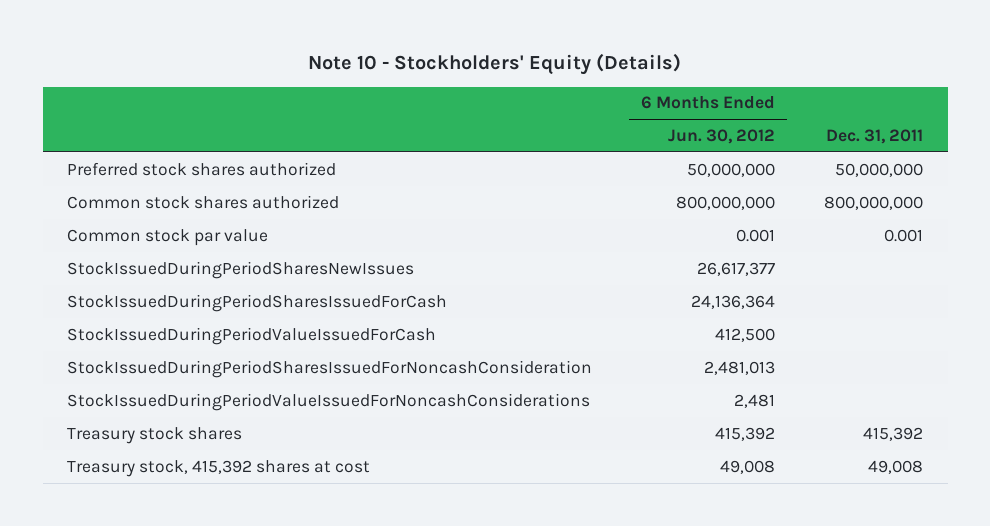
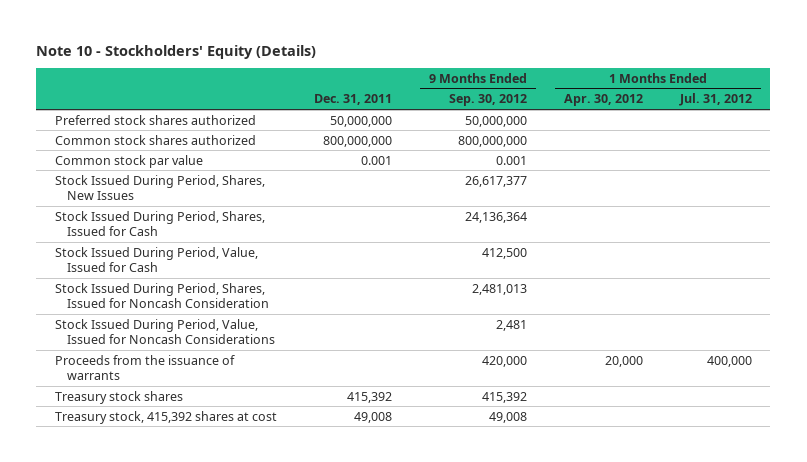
- | 6 Months Ended Jun. 30, 2012 | Dec. 31, 2011
+ | Dec. 31, 2011 | 9 Months Ended Sep. 30, 2012 | 1 Months Ended Apr. 30, 2012 | 1 Months Ended Jul. 31, 2012
- StockIssuedDuringPeriodSharesNewIssues | 26,617,377 |
- StockIssuedDuringPeriodSharesIssuedForCash | 24,136,364 |
- StockIssuedDuringPeriodValueIssuedForCash | 412,500 |
- StockIssuedDuringPeriodSharesIssuedForNoncashConsideration | 2,481,013 |
- StockIssuedDuringPeriodValueIssuedForNoncashConsiderations | 2,481 |
+ Stock Issued During Period, Shares, New Issues | | 26,617,377 | |
+ Stock Issued During Period, Shares, Issued for Cash | | 24,136,364 | |
+ Stock Issued During Period, Value, Issued for Cash | | 412,500 | |
+ Stock Issued During Period, Shares, Issued for Noncash Consideration | | 2,481,013 | |
+ Stock Issued During Period, Value, Issued for Noncash Considerations | | 2,481 | |
+ Proceeds from the issuance of warrants | | 420,000 | 20,000 | 400,000

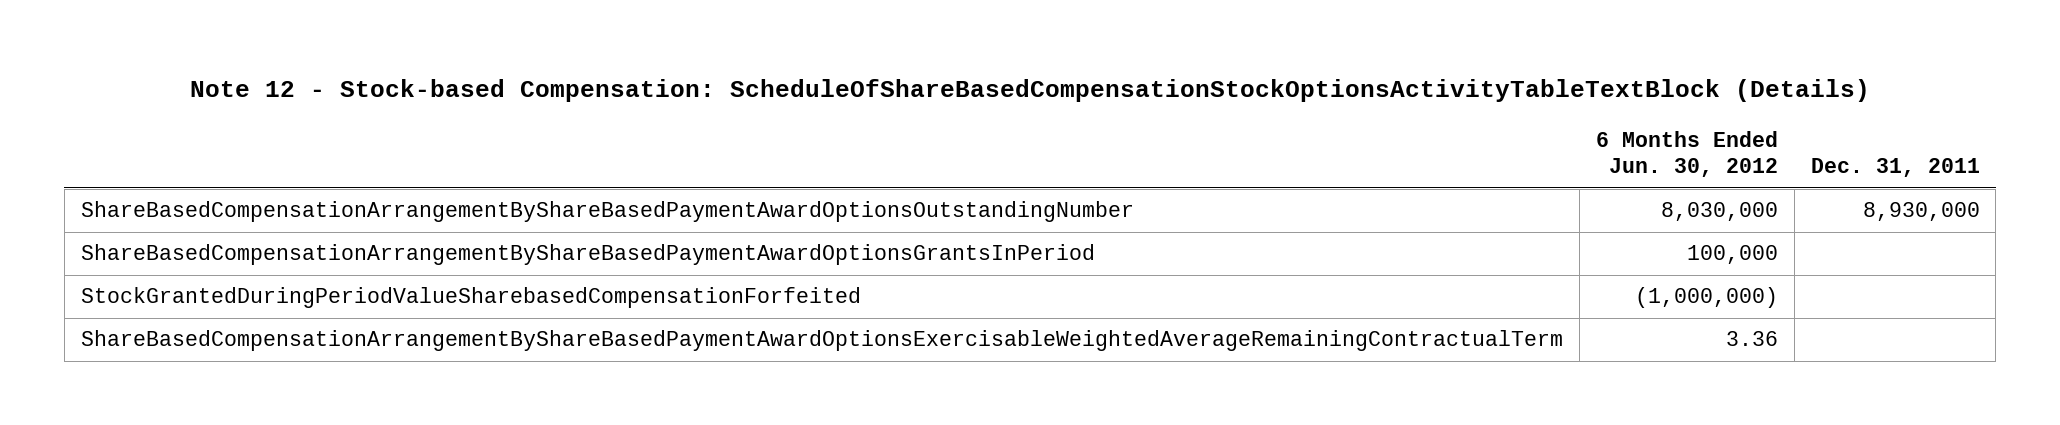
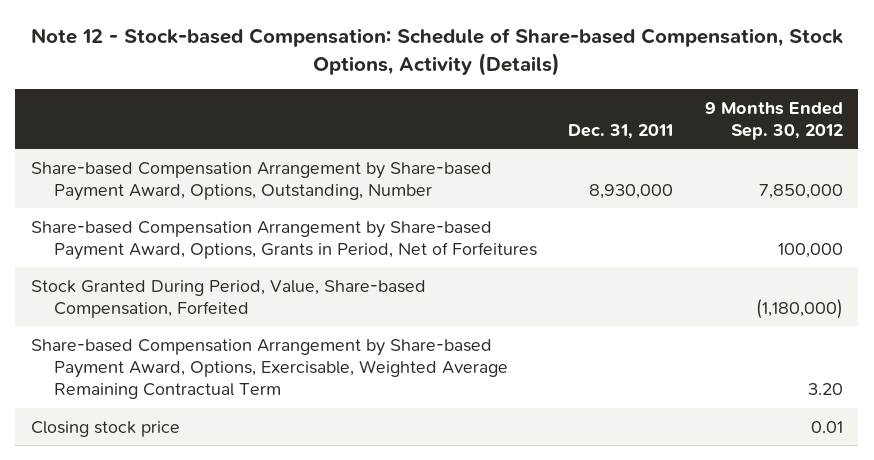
- Note 12 - Stock-based Compensation: ScheduleOfShareBasedCompensationStockOptionsActivityTableTextBlock (Details)
+ Note 12 - Stock-based Compensation: Schedule of Share-based Compensation, Stock Options, Activity (Details)
- | 6 Months Ended Jun. 30, 2012 | Dec. 31, 2011
+ | Dec. 31, 2011 | 9 Months Ended Sep. 30, 2012
- ShareBasedCompensationArrangementByShareBasedPaymentAwardOptionsOutstandingNumber | 8,030,000 | 8,930,000
- ShareBasedCompensationArrangementByShareBasedPaymentAwardOptionsGrantsInPeriod | 100,000 |
- StockGrantedDuringPeriodValueSharebasedCompensationForfeited | (1,000,000) |
- ShareBasedCompensationArrangementByShareBasedPaymentAwardOptionsExercisableWeightedAverageRemainingContractualTerm | 3.36 |
+ Share-based Compensation Arrangement by Share-based Payment Award, Options, Outstanding, Number | 8,930,000 | 7,850,000
+ Share-based Compensation Arrangement by Share-based Payment Award, Options, Grants in Period, Net of Forfeitures | | 100,000
+ Stock Granted During Period, Value, Share-based Compensation, Forfeited | | (1,180,000)
+ Share-based Compensation Arrangement by Share-based Payment Award, Options, Exercisable, Weighted Average Remaining Contractual Term | | 3.20
+ Closing stock price | | 0.01

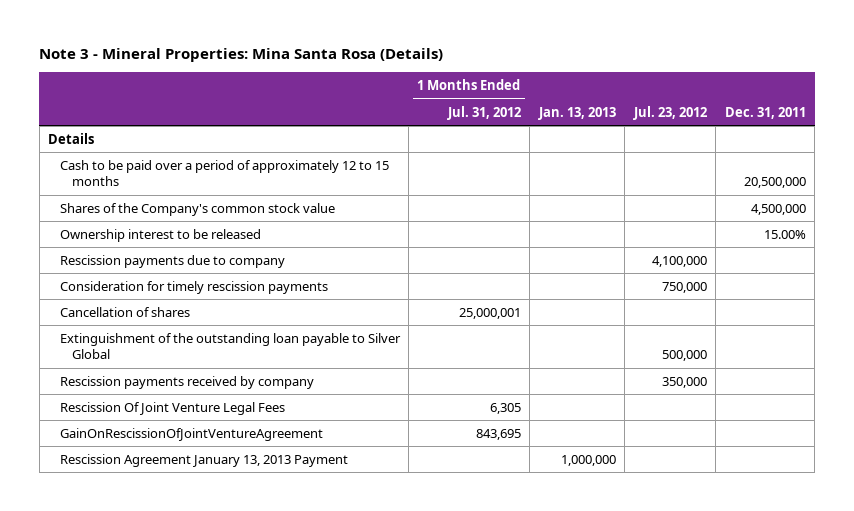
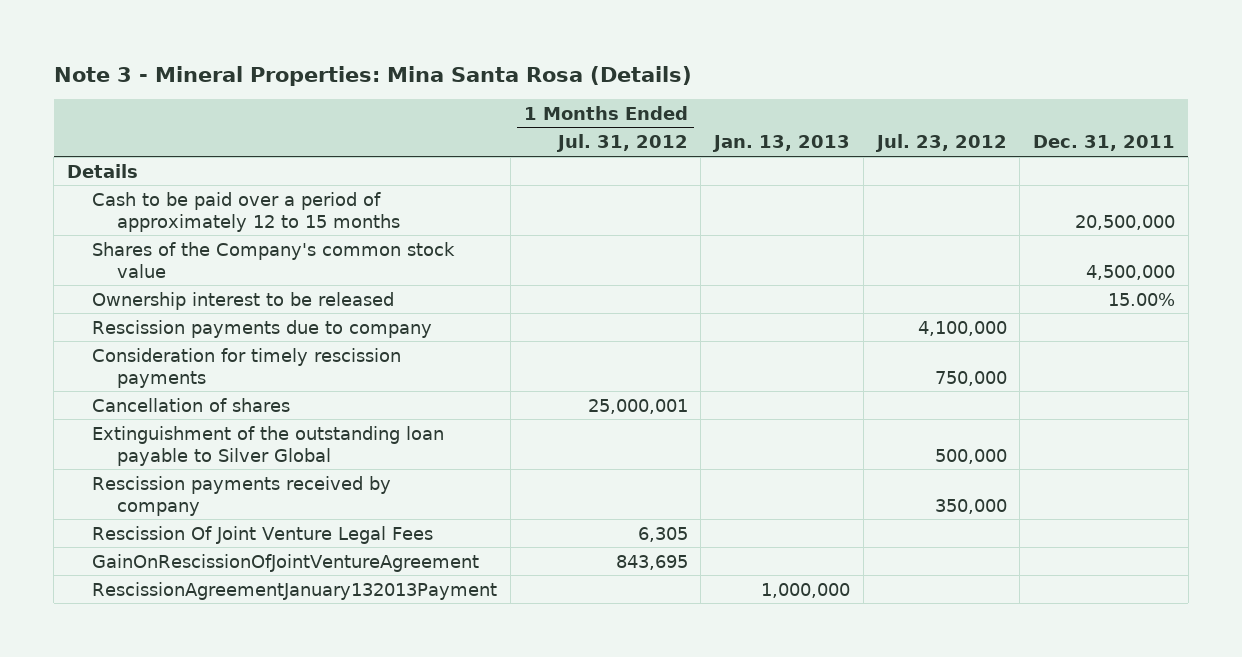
- Rescission Agreement January 13, 2013 Payment | | 1,000,000 | |
+ RescissionAgreementJanuary132013Payment | | 1,000,000 | |

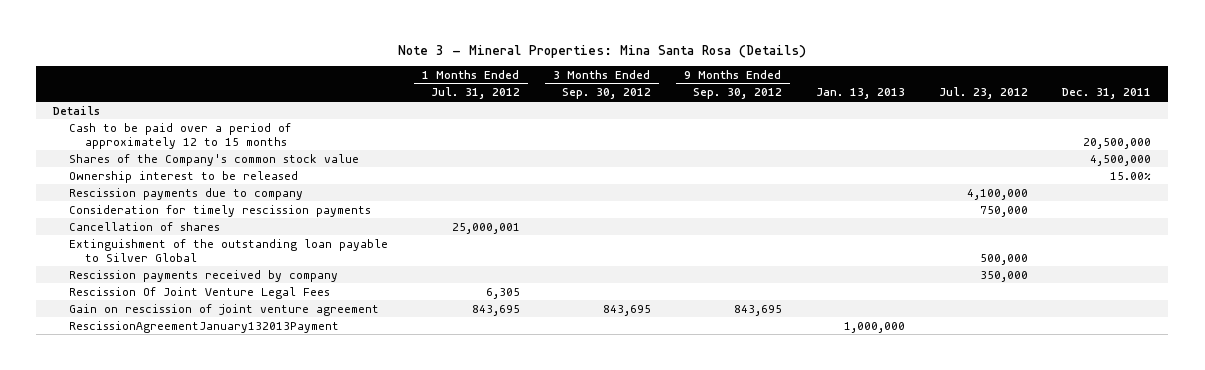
- | 1 Months Ended Jul. 31, 2012 | Jan. 13, 2013 | Jul. 23, 2012 | Dec. 31, 2011
+ | 1 Months Ended Jul. 31, 2012 | 3 Months Ended Sep. 30, 2012 | 9 Months Ended Sep. 30, 2012 | Jan. 13, 2013 | Jul. 23, 2012 | Dec. 31, 2011
- GainOnRescissionOfJointVentureAgreement | 843,695 | | |
+ Gain on rescission of joint venture agreement | 843,695 | 843,695 | 843,695 | | |

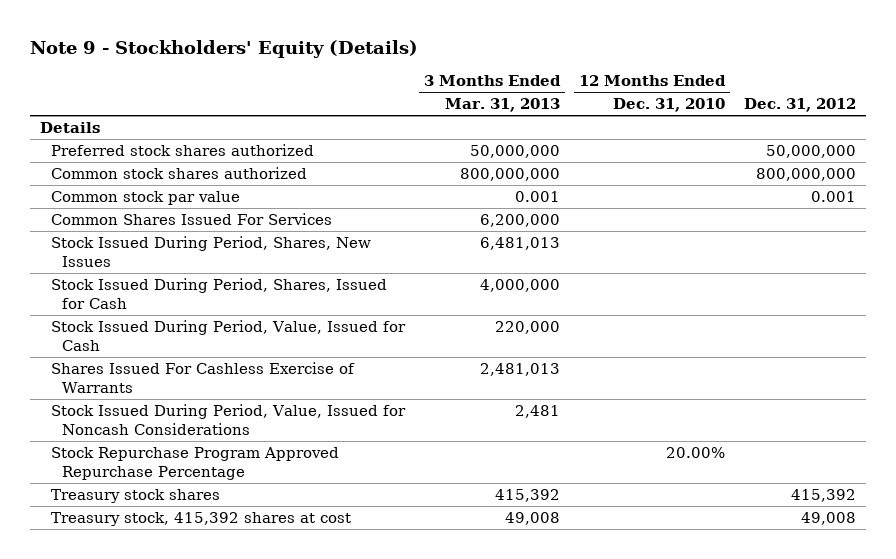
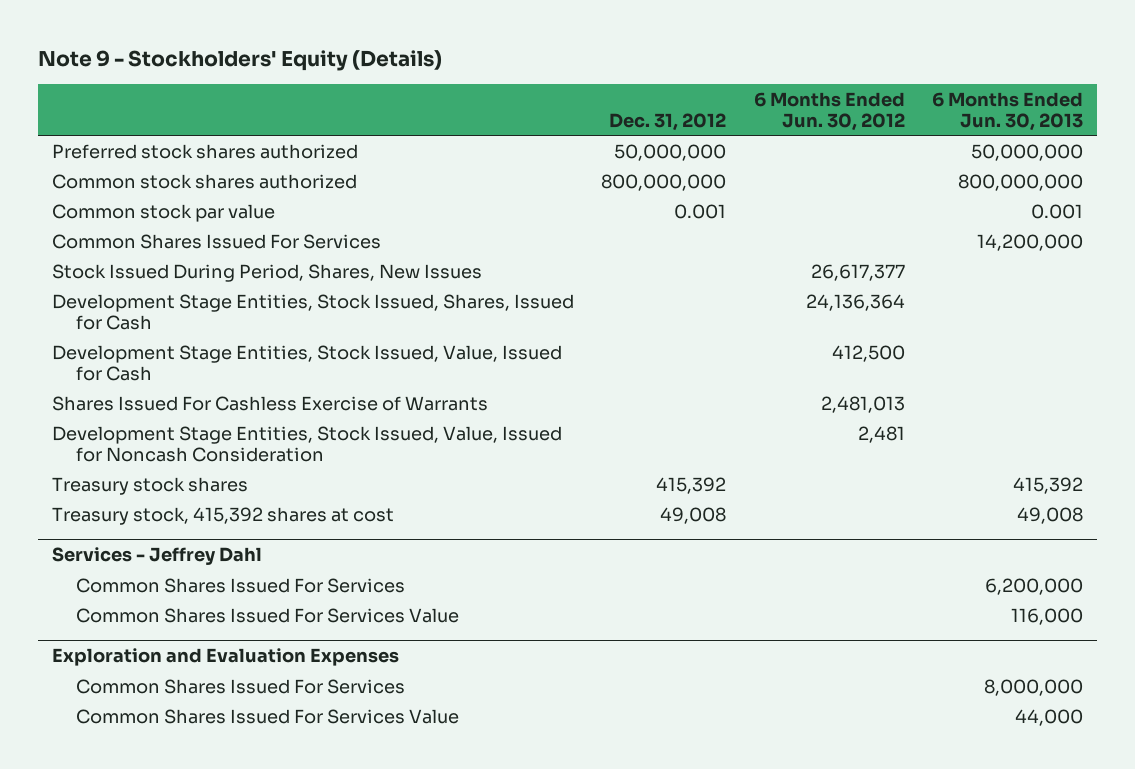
- | 3 Months Ended Mar. 31, 2013 | 12 Months Ended Dec. 31, 2010 | Dec. 31, 2012
+ | Dec. 31, 2012 | 6 Months Ended Jun. 30, 2012 | 6 Months Ended Jun. 30, 2013
- Details
- Stock Issued During Period, Shares, Issued for Cash | 4,000,000 | |
- Stock Issued During Period, Value, Issued for Cash | 220,000 | |
+ Development Stage Entities, Stock Issued, Shares, Issued for Cash | | 24,136,364 |
+ Development Stage Entities, Stock Issued, Value, Issued for Cash | | 412,500 |
- Stock Issued During Period, Value, Issued for Noncash Considerations | 2,481 | |
- Stock Repurchase Program Approved Repurchase Percentage | | 20.00% |
+ Development Stage Entities, Stock Issued, Value, Issued for Noncash Consideration | | 2,481 |
+ Services - Jeffrey Dahl
+ Common Shares Issued For Services | | | 6,200,000
+ Common Shares Issued For Services Value | | | 116,000
+ Exploration and Evaluation Expenses
+ Common Shares Issued For Services | | | 8,000,000
+ Common Shares Issued For Services Value | | | 44,000

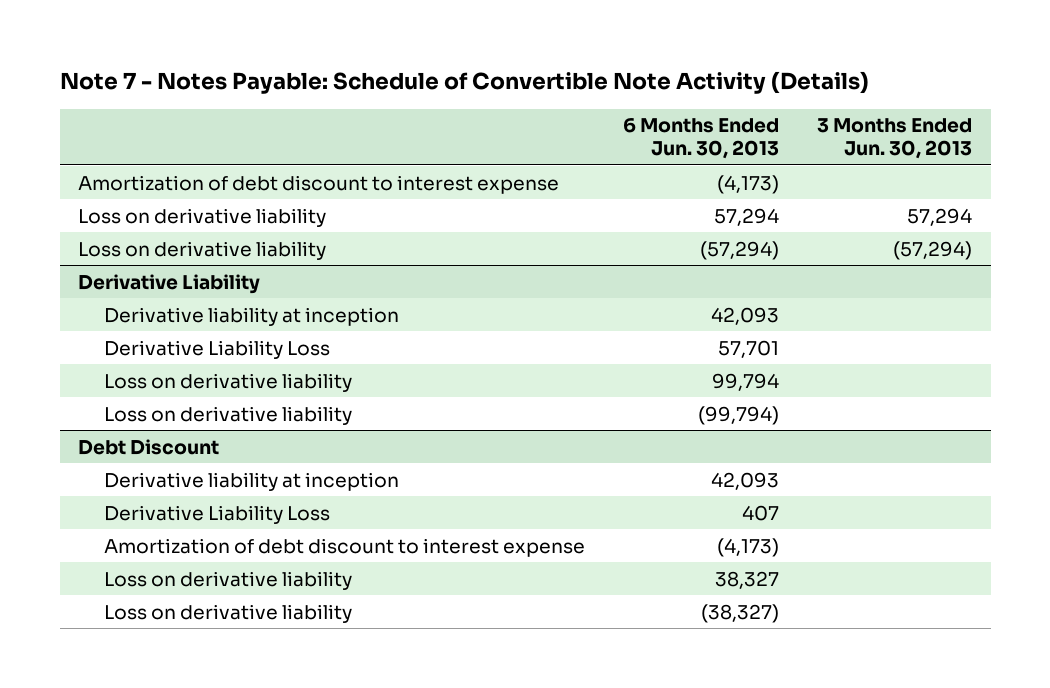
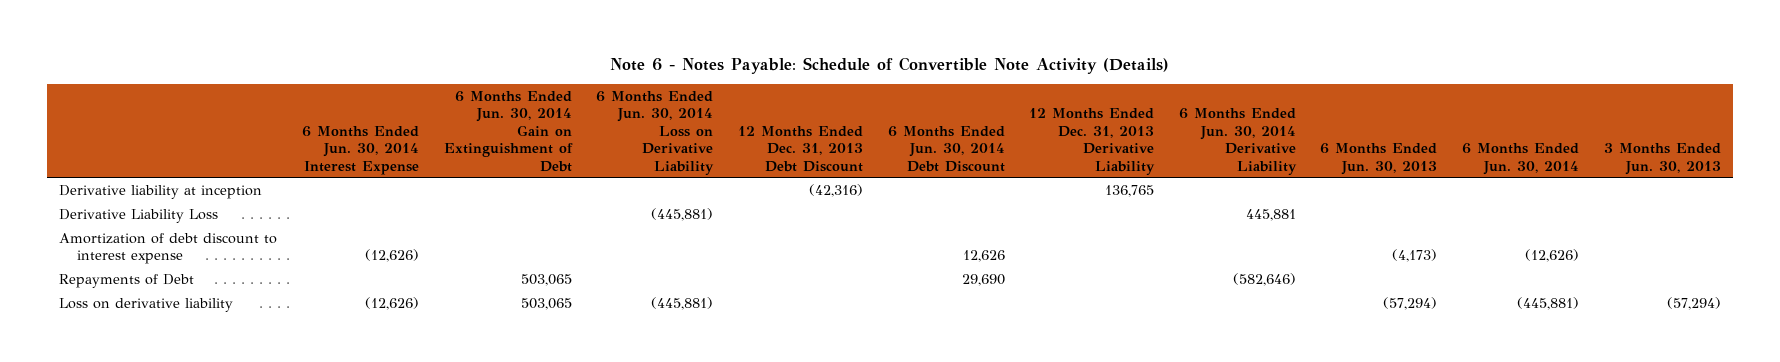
- Note 7 - Notes Payable: Schedule of Convertible Note Activity (Details)
+ Note 6 - Notes Payable: Schedule of Convertible Note Activity (Details)
- | 6 Months Ended Jun. 30, 2013 | 3 Months Ended Jun. 30, 2013
+ | 6 Months Ended Jun. 30, 2014 Interest Expense | 6 Months Ended Jun. 30, 2014 Gain on Extinguishment of Debt | 6 Months Ended Jun. 30, 2014 Loss on Derivative Liability | 12 Months Ended Dec. 31, 2013 Debt Discount | 6 Months Ended Jun. 30, 2014 Debt Discount | 12 Months Ended Dec. 31, 2013 Derivative Liability | 6 Months Ended Jun. 30, 2014 Derivative Liability | 6 Months Ended Jun. 30, 2013 | 6 Months Ended Jun. 30, 2014 | 3 Months Ended Jun. 30, 2013
+ Derivative liability at inception | | | | (42,316) | | 136,765 | | | |
+ Derivative Liability Loss | | | (445,881) | | | | 445,881 | | |
- Loss on derivative liability | 57,294 | 57,294
+ Repayments of Debt | | 503,065 | | | 29,690 | | (582,646) | | |
- Derivative Liability
- Derivative liability at inception | 42,093 |
- Derivative Liability Loss | 57,701 |
- Loss on derivative liability | 99,794 |
- Loss on derivative liability | (99,794) |
- Debt Discount
- Derivative liability at inception | 42,093 |
- Derivative Liability Loss | 407 |
- Amortization of debt discount to interest expense | (4,173) |
- Loss on derivative liability | 38,327 |
- Loss on derivative liability | (38,327) |

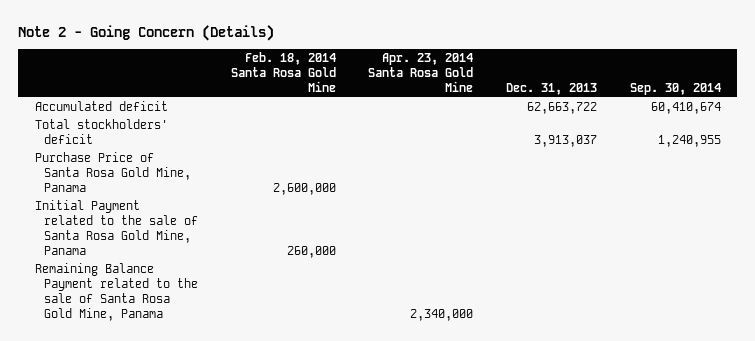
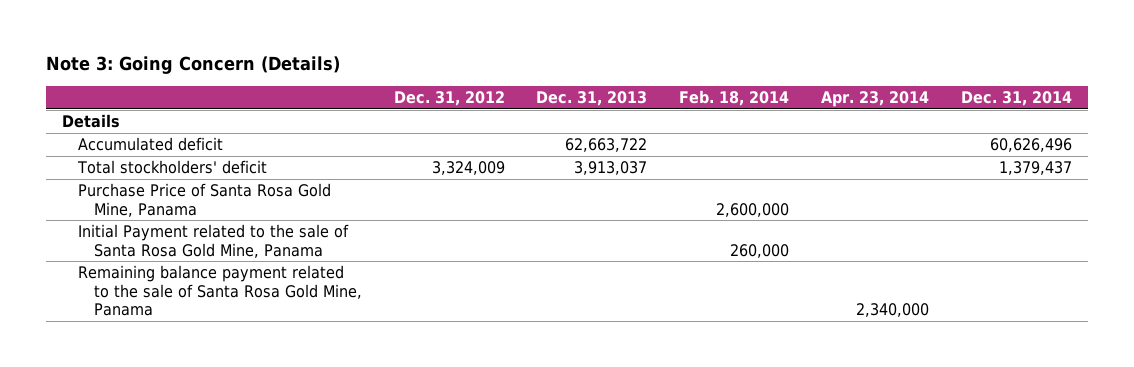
- Note 2 - Going Concern (Details)
+ Note 3: Going Concern (Details)
- | Feb. 18, 2014 Santa Rosa Gold Mine | Apr. 23, 2014 Santa Rosa Gold Mine | Dec. 31, 2013 | Sep. 30, 2014
+ | Dec. 31, 2012 | Dec. 31, 2013 | Feb. 18, 2014 | Apr. 23, 2014 | Dec. 31, 2014
+ Details
- Remaining Balance Payment related to the sale of Santa Rosa Gold Mine, Panama | | 2,340,000 | |
+ Remaining balance payment related to the sale of Santa Rosa Gold Mine, Panama | | | | 2,340,000 |

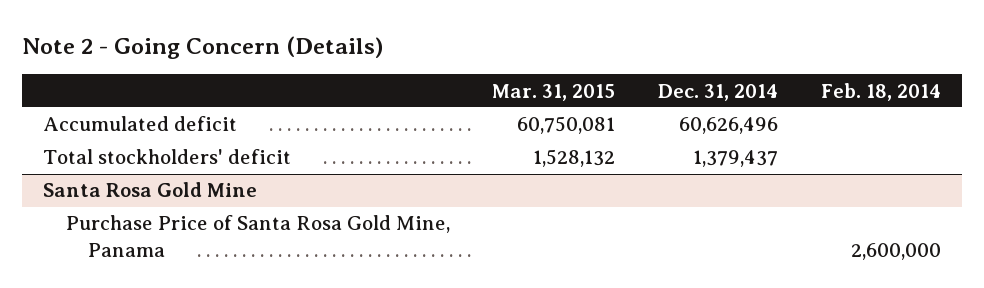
- Note 3: Going Concern (Details)
+ Note 2 - Going Concern (Details)
- | Dec. 31, 2012 | Dec. 31, 2013 | Feb. 18, 2014 | Apr. 23, 2014 | Dec. 31, 2014
+ | Mar. 31, 2015 | Dec. 31, 2014 | Feb. 18, 2014
- Details
- Purchase Price of Santa Rosa Gold Mine, Panama | | | 2,600,000 | |
- Initial Payment related to the sale of Santa Rosa Gold Mine, Panama | | | 260,000 | |
- Remaining balance payment related to the sale of Santa Rosa Gold Mine, Panama | | | | 2,340,000 |
+ Santa Rosa Gold Mine
+ Purchase Price of Santa Rosa Gold Mine, Panama | | | 2,600,000

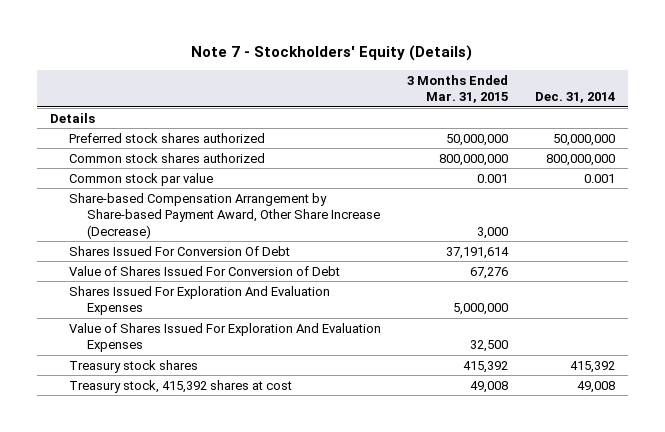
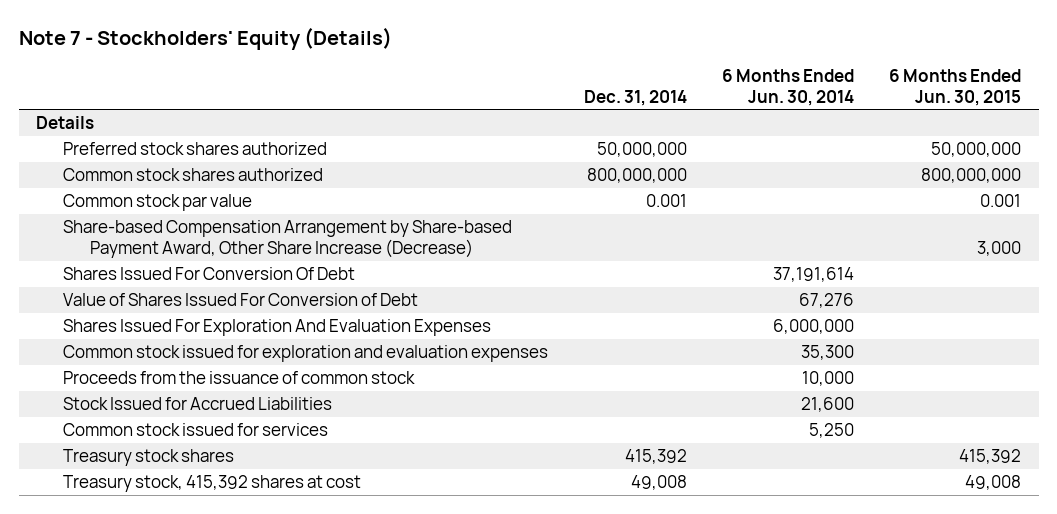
- | 3 Months Ended Mar. 31, 2015 | Dec. 31, 2014
+ | Dec. 31, 2014 | 6 Months Ended Jun. 30, 2014 | 6 Months Ended Jun. 30, 2015
- Value of Shares Issued For Exploration And Evaluation Expenses | 32,500 |
+ Common stock issued for exploration and evaluation expenses | | 35,300 |
+ Proceeds from the issuance of common stock | | 10,000 |
+ Stock Issued for Accrued Liabilities | | 21,600 |
+ Common stock issued for services | | 5,250 |

